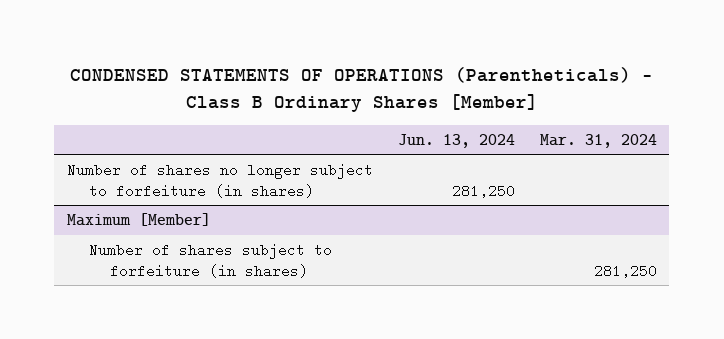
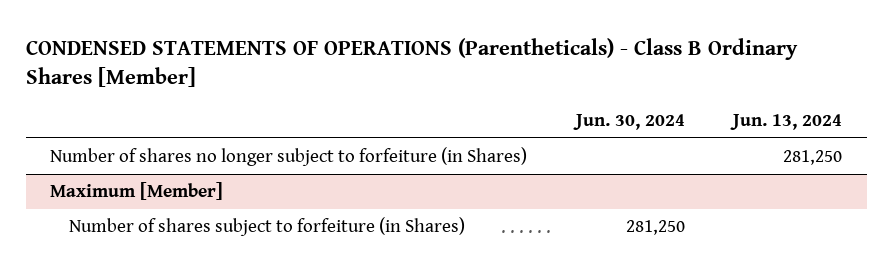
- | Jun. 13, 2024 | Mar. 31, 2024
+ | Jun. 30, 2024 | Jun. 13, 2024
- Number of shares no longer subject to forfeiture (in shares) | 281,250 |
+ Number of shares no longer subject to forfeiture (in Shares) | | 281,250
@ Maximum [Member]
- Number of shares subject to forfeiture (in shares) | | 281,250
+ Number of shares subject to forfeiture (in Shares) | 281,250 |

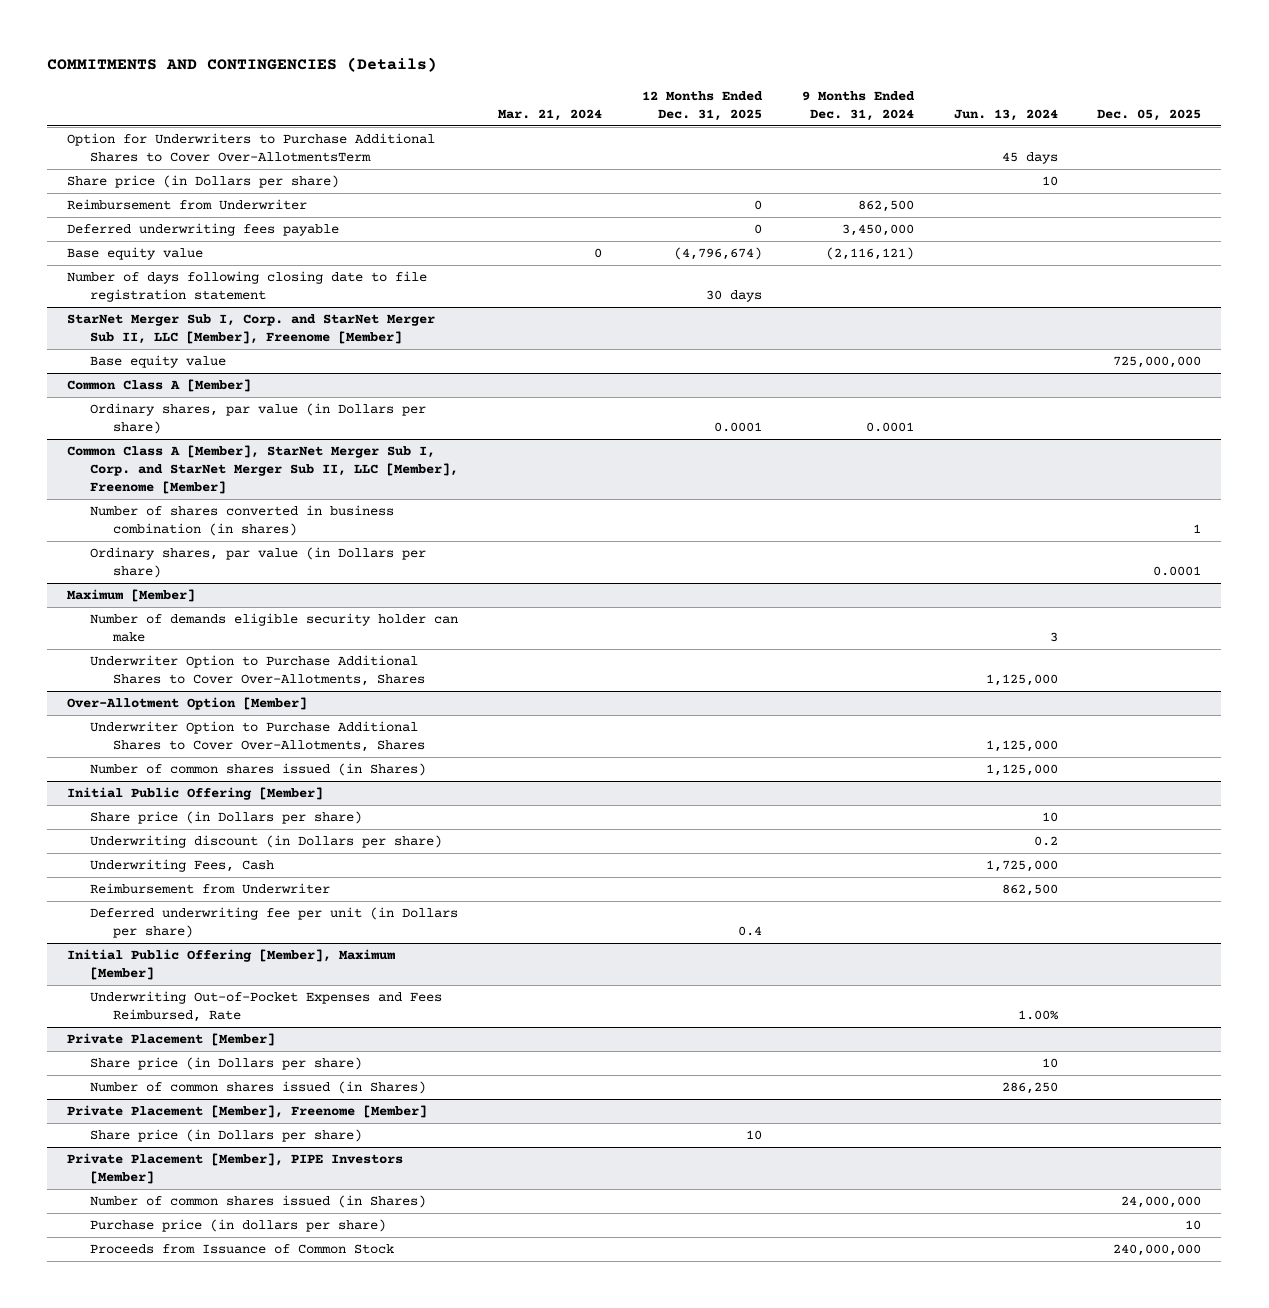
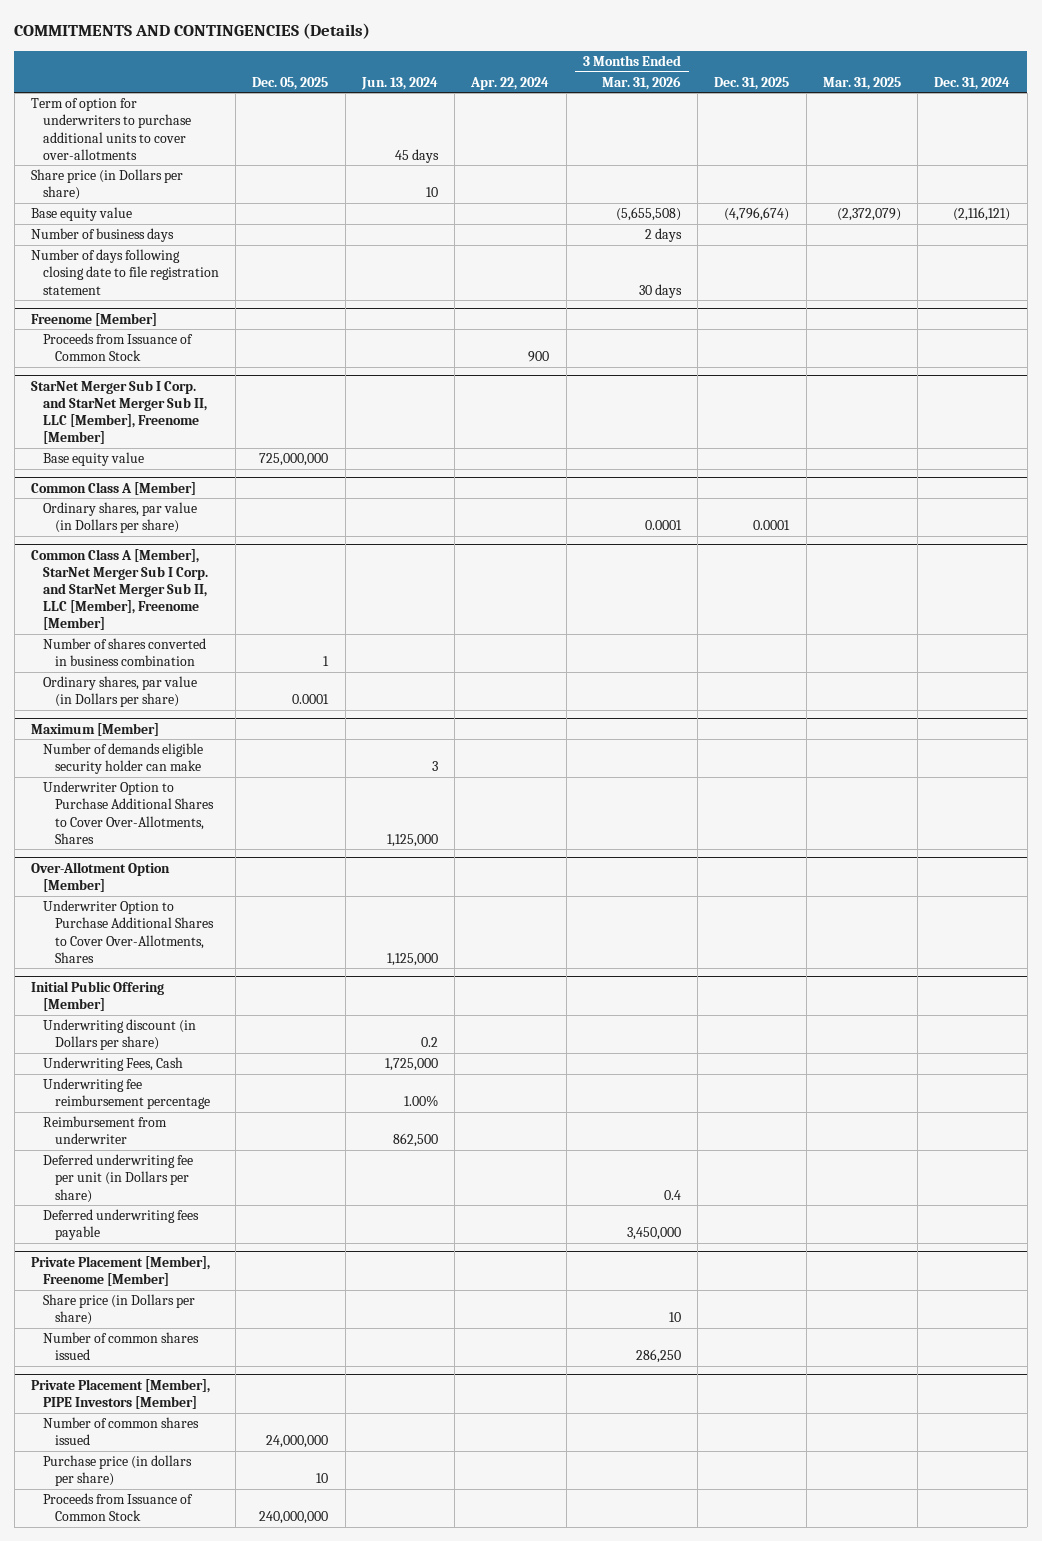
- | Mar. 21, 2024 | 12 Months Ended Dec. 31, 2025 | 9 Months Ended Dec. 31, 2024 | Jun. 13, 2024 | Dec. 05, 2025
+ | Dec. 05, 2025 | Jun. 13, 2024 | Apr. 22, 2024 | 3 Months Ended Mar. 31, 2026 | Dec. 31, 2025 | Mar. 31, 2025 | Dec. 31, 2024
- Option for Underwriters to Purchase Additional Shares to Cover Over-AllotmentsTerm | | | | 45 days |
+ Term of option for underwriters to purchase additional units to cover over-allotments | | 45 days | | | | |
- Reimbursement from Underwriter | | 0 | 862,500 | |
- Deferred underwriting fees payable | | 0 | 3,450,000 | |
+ Number of business days | | | | 2 days | | |
- StarNet Merger Sub I, Corp. and StarNet Merger Sub II, LLC [Member], Freenome [Member]
+ Freenome [Member]
+ Proceeds from Issuance of Common Stock | | | 900 | | | |
+ StarNet Merger Sub I Corp. and StarNet Merger Sub II, LLC [Member], Freenome [Member]
- Common Class A [Member], StarNet Merger Sub I, Corp. and StarNet Merger Sub II, LLC [Member], Freenome [Member]
- Number of shares converted in business combination (in shares) | | | | | 1
+ Common Class A [Member], StarNet Merger Sub I Corp. and StarNet Merger Sub II, LLC [Member], Freenome [Member]
+ Number of shares converted in business combination | 1 | | | | | |
@ Over-Allotment Option [Member]
- Number of common shares issued (in Shares) | | | | 1,125,000 |
@ Initial Public Offering [Member]
- Share price (in Dollars per share) | | | | 10 |
- Reimbursement from Underwriter | | | | 862,500 |
+ Underwriting fee reimbursement percentage | | 1.00% | | | | |
+ Reimbursement from underwriter | | 862,500 | | | | |
- Initial Public Offering [Member], Maximum [Member]
- Underwriting Out-of-Pocket Expenses and Fees Reimbursed, Rate | | | | 1.00% |
- Private Placement [Member]
- Share price (in Dollars per share) | | | | 10 |
- Number of common shares issued (in Shares) | | | | 286,250 |
@ Initial Public Offering [Member]
+ Deferred underwriting fees payable | | | | 3,450,000 | | |
@ Private Placement [Member], Freenome [Member]
+ Number of common shares issued | | | | 286,250 | | |
@ Private Placement [Member], PIPE Investors [Member]
- Number of common shares issued (in Shares) | | | | | 24,000,000
+ Number of common shares issued | 24,000,000 | | | | | |

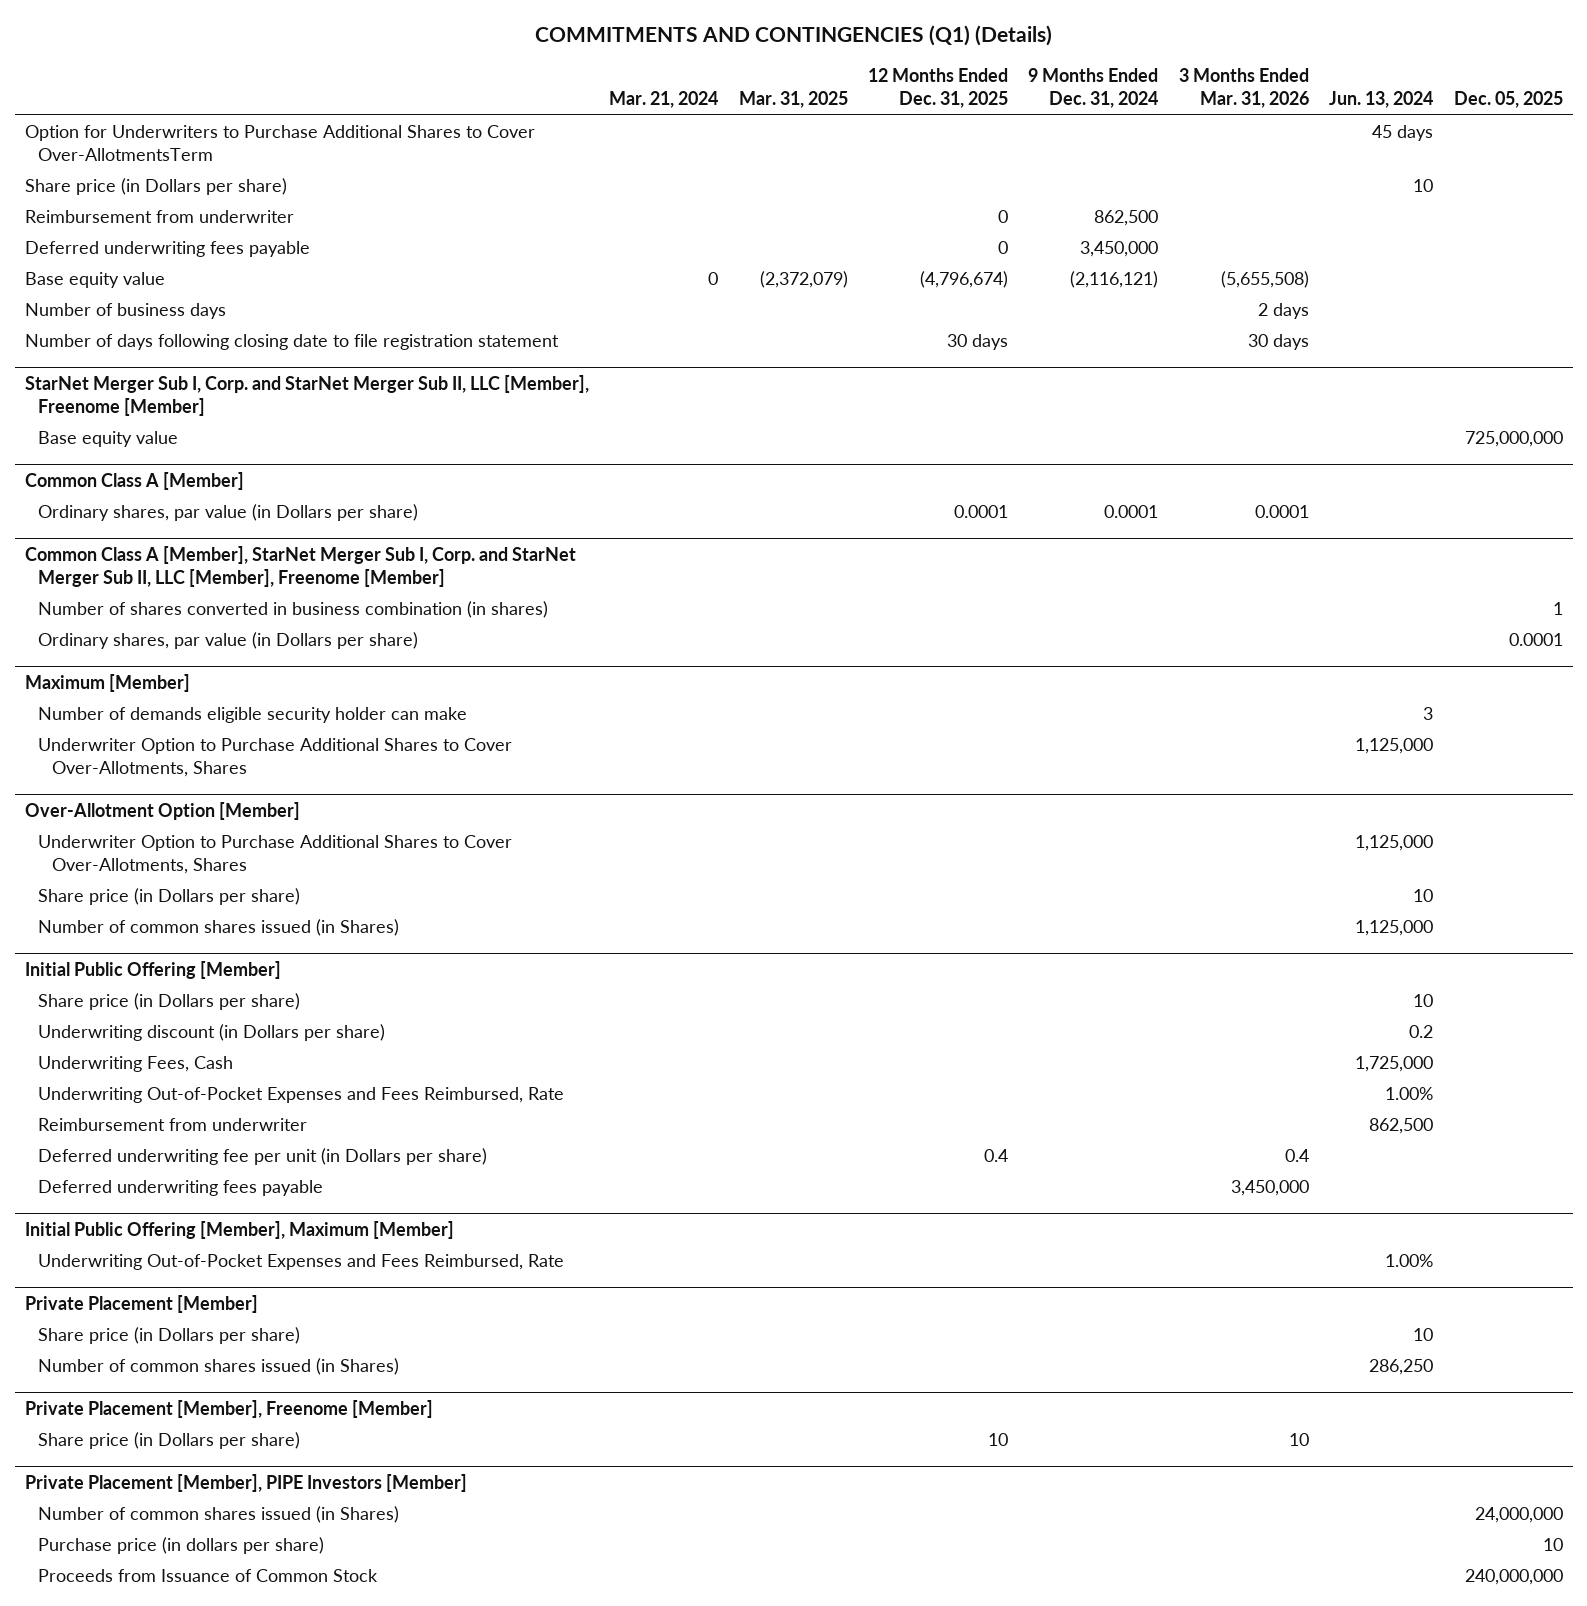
- COMMITMENTS AND CONTINGENCIES (Details)
+ COMMITMENTS AND CONTINGENCIES (Q1) (Details)
- | Dec. 05, 2025 | Jun. 13, 2024 | Apr. 22, 2024 | 3 Months Ended Mar. 31, 2026 | Dec. 31, 2025 | Mar. 31, 2025 | Dec. 31, 2024
+ | Mar. 21, 2024 | Mar. 31, 2025 | 12 Months Ended Dec. 31, 2025 | 9 Months Ended Dec. 31, 2024 | 3 Months Ended Mar. 31, 2026 | Jun. 13, 2024 | Dec. 05, 2025
- Term of option for underwriters to purchase additional units to cover over-allotments | | 45 days | | | | |
+ Option for Underwriters to Purchase Additional Shares to Cover Over-AllotmentsTerm | | | | | | 45 days |
+ Reimbursement from underwriter | | | 0 | 862,500 | | |
+ Deferred underwriting fees payable | | | 0 | 3,450,000 | | |
- Freenome [Member]
- Proceeds from Issuance of Common Stock | | | 900 | | | |
- StarNet Merger Sub I Corp. and StarNet Merger Sub II, LLC [Member], Freenome [Member]
+ StarNet Merger Sub I, Corp. and StarNet Merger Sub II, LLC [Member], Freenome [Member]
- Common Class A [Member], StarNet Merger Sub I Corp. and StarNet Merger Sub II, LLC [Member], Freenome [Member]
- Number of shares converted in business combination | 1 | | | | | |
+ Common Class A [Member], StarNet Merger Sub I, Corp. and StarNet Merger Sub II, LLC [Member], Freenome [Member]
+ Number of shares converted in business combination (in shares) | | | | | | | 1
@ Over-Allotment Option [Member]
+ Share price (in Dollars per share) | | | | | | 10 |
+ Number of common shares issued (in Shares) | | | | | | 1,125,000 |
@ Initial Public Offering [Member]
+ Share price (in Dollars per share) | | | | | | 10 |
- Underwriting fee reimbursement percentage | | 1.00% | | | | |
+ Underwriting Out-of-Pocket Expenses and Fees Reimbursed, Rate | | | | | | 1.00% |
+ Initial Public Offering [Member], Maximum [Member]
+ Underwriting Out-of-Pocket Expenses and Fees Reimbursed, Rate | | | | | | 1.00% |
+ Private Placement [Member]
+ Share price (in Dollars per share) | | | | | | 10 |
+ Number of common shares issued (in Shares) | | | | | | 286,250 |
@ Private Placement [Member], Freenome [Member]
- Number of common shares issued | | | | 286,250 | | |
@ Private Placement [Member], PIPE Investors [Member]
- Number of common shares issued | 24,000,000 | | | | | |
+ Number of common shares issued (in Shares) | | | | | | | 24,000,000

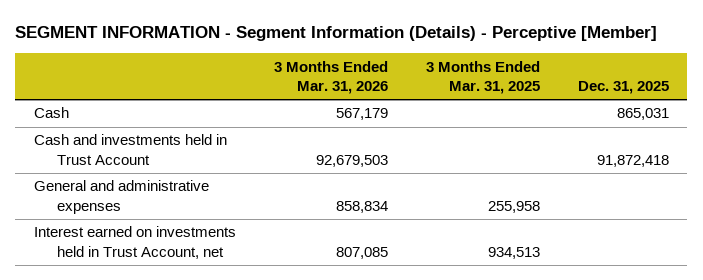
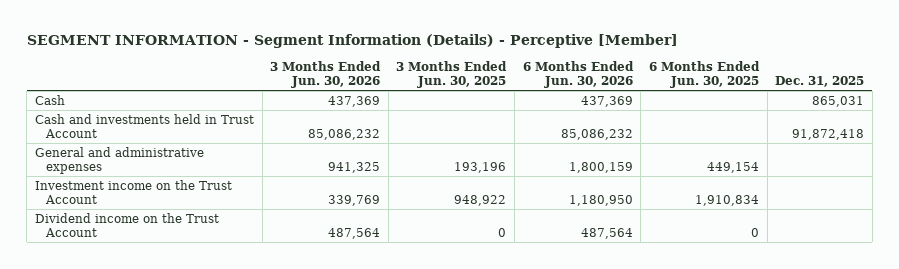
- | 3 Months Ended Mar. 31, 2026 | 3 Months Ended Mar. 31, 2025 | Dec. 31, 2025
+ | 3 Months Ended Jun. 30, 2026 | 3 Months Ended Jun. 30, 2025 | 6 Months Ended Jun. 30, 2026 | 6 Months Ended Jun. 30, 2025 | Dec. 31, 2025
- Interest earned on investments held in Trust Account, net | 807,085 | 934,513 |
+ Investment income on the Trust Account | 339,769 | 948,922 | 1,180,950 | 1,910,834 |
+ Dividend income on the Trust Account | 487,564 | 0 | 487,564 | 0 |

